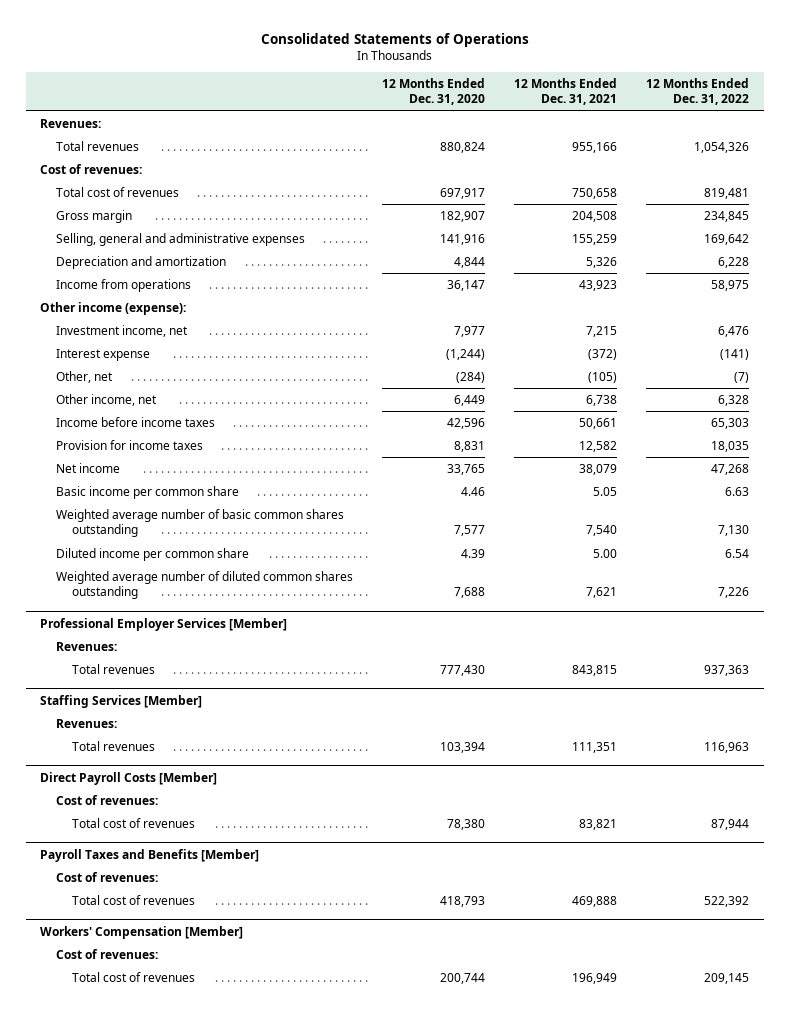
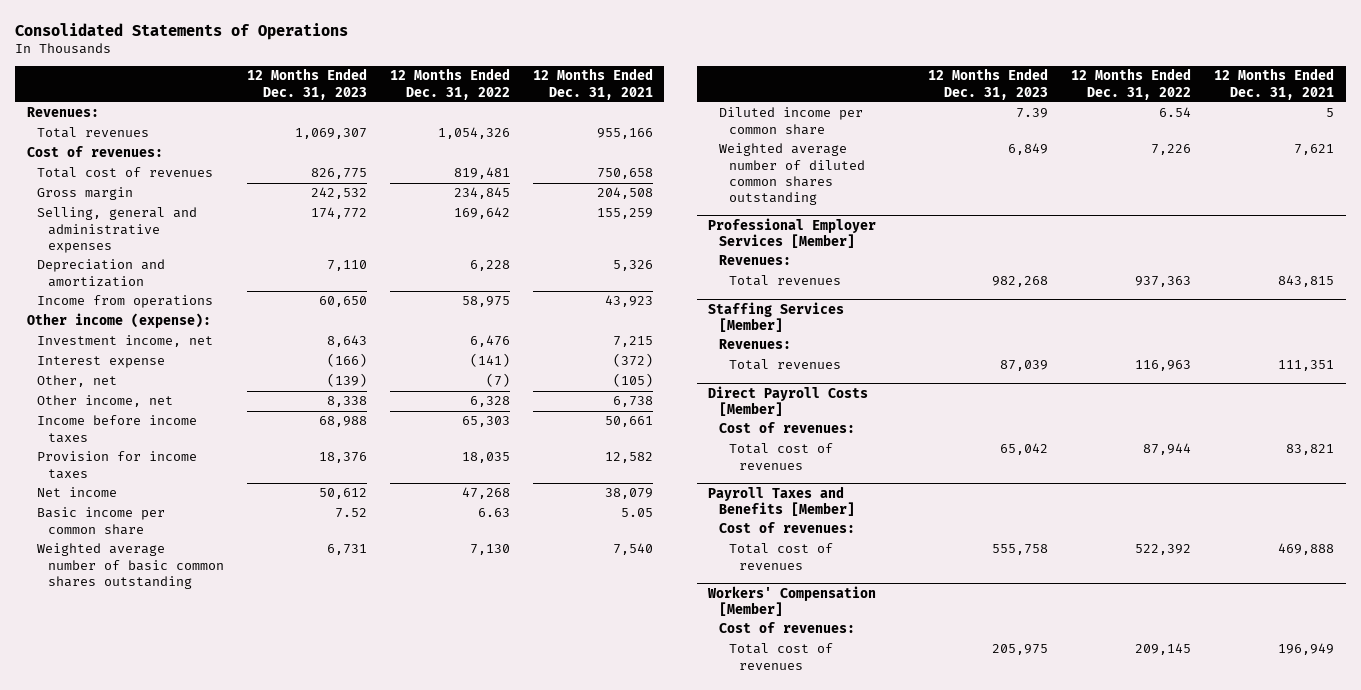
- | 12 Months Ended Dec. 31, 2020 | 12 Months Ended Dec. 31, 2021 | 12 Months Ended Dec. 31, 2022
+ | 12 Months Ended Dec. 31, 2023 | 12 Months Ended Dec. 31, 2022 | 12 Months Ended Dec. 31, 2021
- Diluted income per common share | 4.39 | 5.00 | 6.54
+ Diluted income per common share | 7.39 | 6.54 | 5

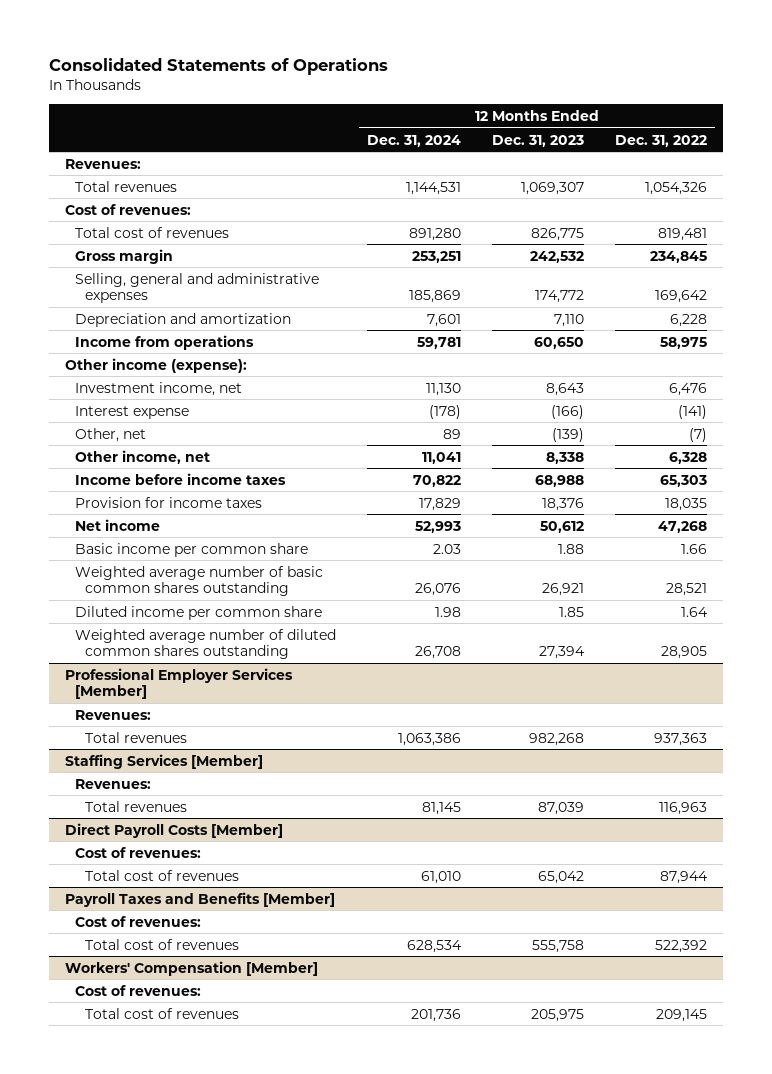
- | 12 Months Ended Dec. 31, 2023 | 12 Months Ended Dec. 31, 2022 | 12 Months Ended Dec. 31, 2021
+ | 12 Months Ended Dec. 31, 2024 | 12 Months Ended Dec. 31, 2023 | 12 Months Ended Dec. 31, 2022
- Basic income per common share | 7.52 | 6.63 | 5.05
- Weighted average number of basic common shares outstanding | 6,731 | 7,130 | 7,540
- Diluted income per common share | 7.39 | 6.54 | 5
- Weighted average number of diluted common shares outstanding | 6,849 | 7,226 | 7,621
+ Basic income per common share | 2.03 | 1.88 | 1.66
+ Weighted average number of basic common shares outstanding | 26,076 | 26,921 | 28,521
+ Diluted income per common share | 1.98 | 1.85 | 1.64
+ Weighted average number of diluted common shares outstanding | 26,708 | 27,394 | 28,905

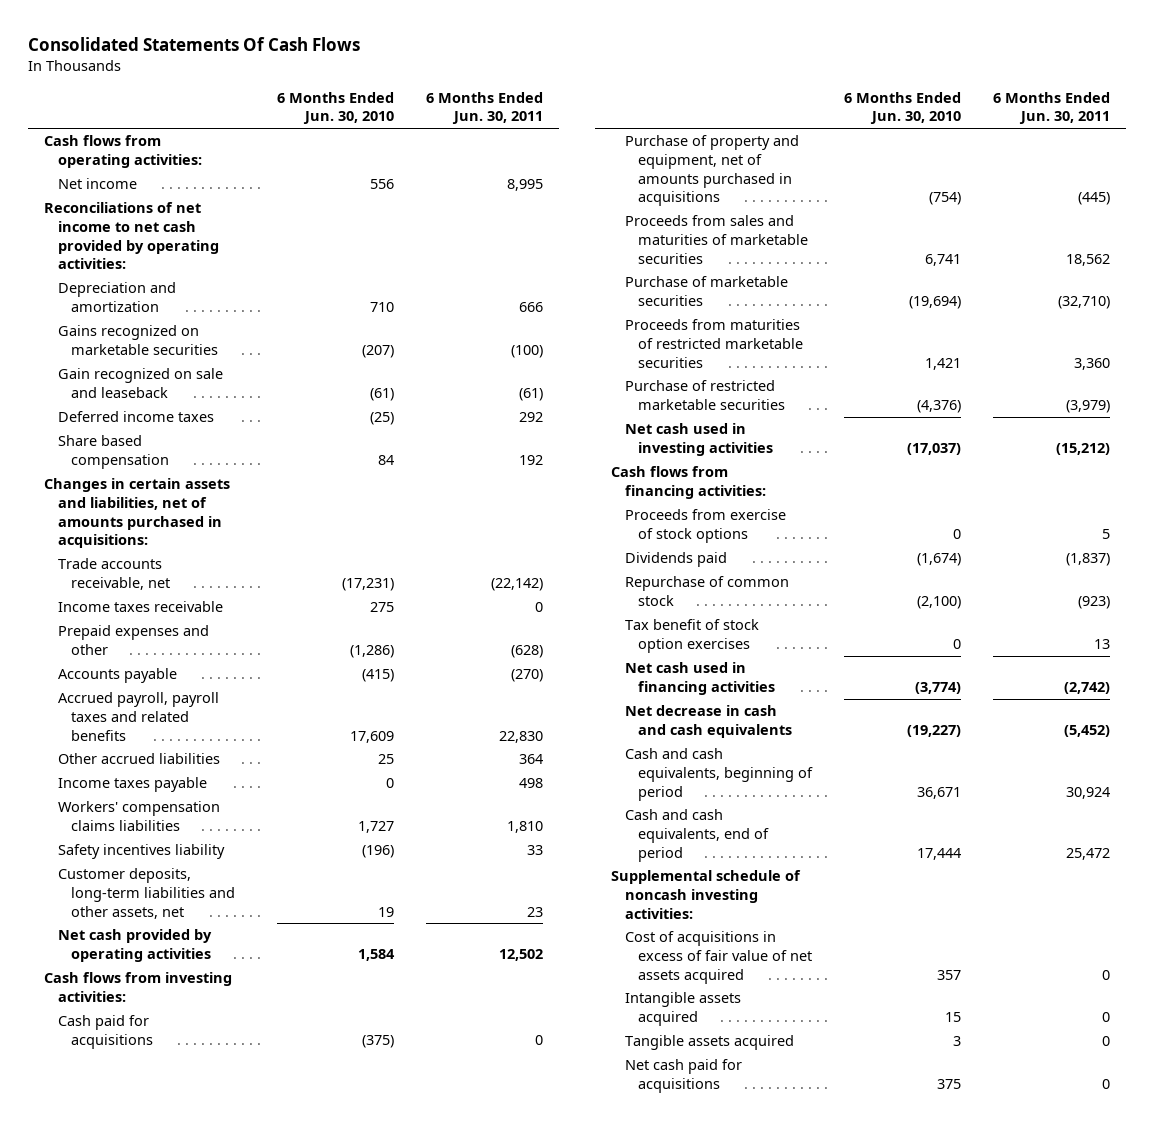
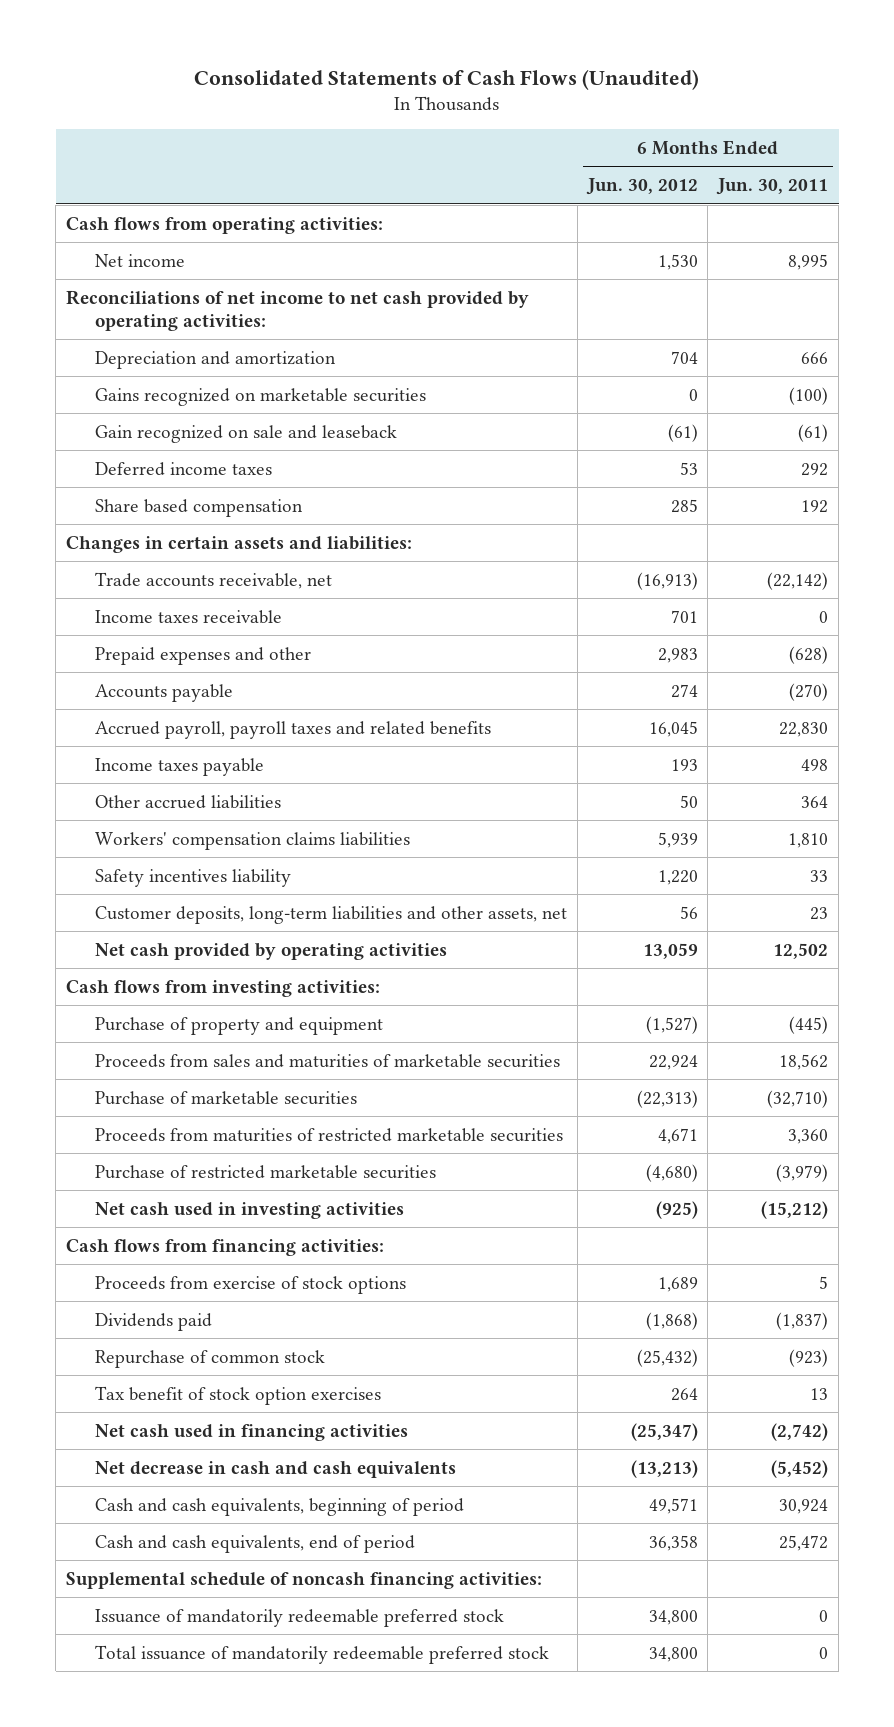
- Consolidated Statements Of Cash Flows
+ Consolidated Statements of Cash Flows (Unaudited)
- | 6 Months Ended Jun. 30, 2010 | 6 Months Ended Jun. 30, 2011
+ | 6 Months Ended Jun. 30, 2012 | 6 Months Ended Jun. 30, 2011
- Changes in certain assets and liabilities, net of amounts purchased in acquisitions:
+ Changes in certain assets and liabilities:
moved down: Other accrued liabilities | 50 | 364
- Cash paid for acquisitions | (375) | 0
- Purchase of property and equipment, net of amounts purchased in acquisitions | (754) | (445)
+ Purchase of property and equipment | (1,527) | (445)
- Supplemental schedule of noncash investing activities:
- Cost of acquisitions in excess of fair value of net assets acquired | 357 | 0
- Intangible assets acquired | 15 | 0
- Tangible assets acquired | 3 | 0
- Net cash paid for acquisitions | 375 | 0
+ Supplemental schedule of noncash financing activities:
+ Issuance of mandatorily redeemable preferred stock | 34,800 | 0
+ Total issuance of mandatorily redeemable preferred stock | 34,800 | 0

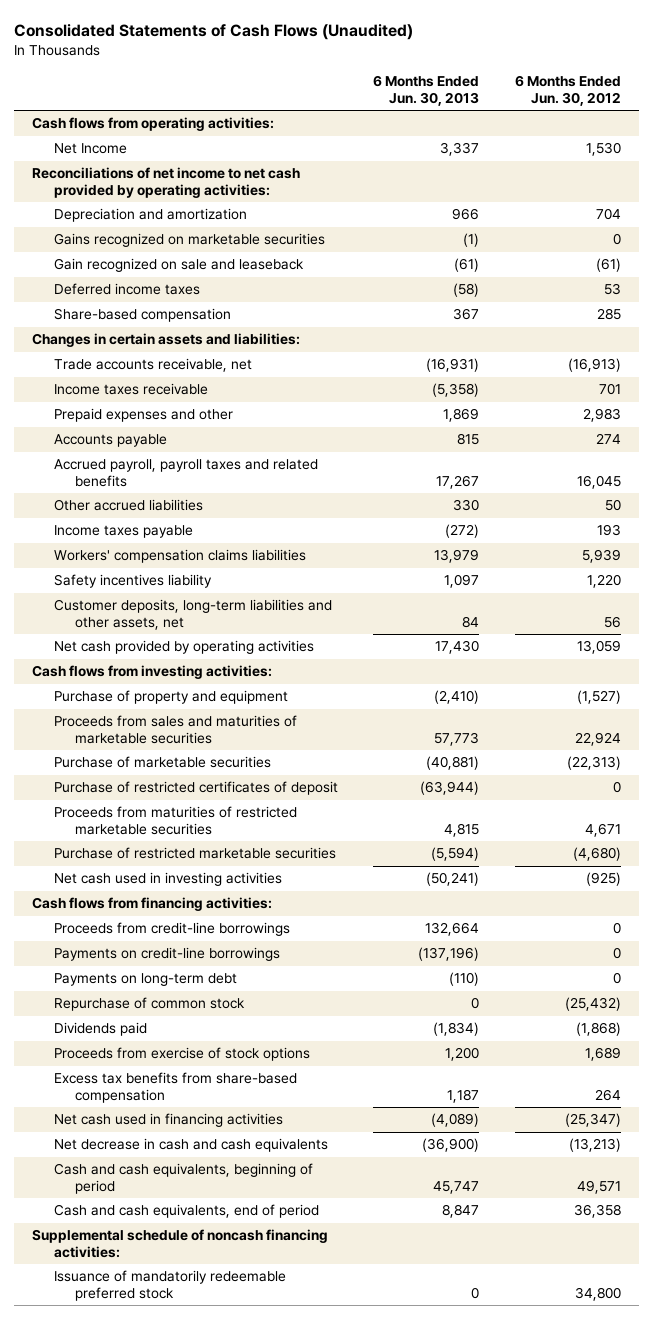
- | 6 Months Ended Jun. 30, 2012 | 6 Months Ended Jun. 30, 2011
+ | 6 Months Ended Jun. 30, 2013 | 6 Months Ended Jun. 30, 2012
- Net income | 1,530 | 8,995
+ Net Income | 3,337 | 1,530
- Share based compensation | 285 | 192
+ Share-based compensation | 367 | 285
moved down: Income taxes payable | (272) | 193
+ Purchase of restricted certificates of deposit | (63,944) | 0
+ Proceeds from credit-line borrowings | 132,664 | 0
+ Payments on credit-line borrowings | (137,196) | 0
+ Payments on long-term debt | (110) | 0
- Tax benefit of stock option exercises | 264 | 13
moved down: Dividends paid | (1,834) | (1,868)
moved down: Proceeds from exercise of stock options | 1,200 | 1,689
+ Excess tax benefits from share-based compensation | 1,187 | 264
- Total issuance of mandatorily redeemable preferred stock | 34,800 | 0

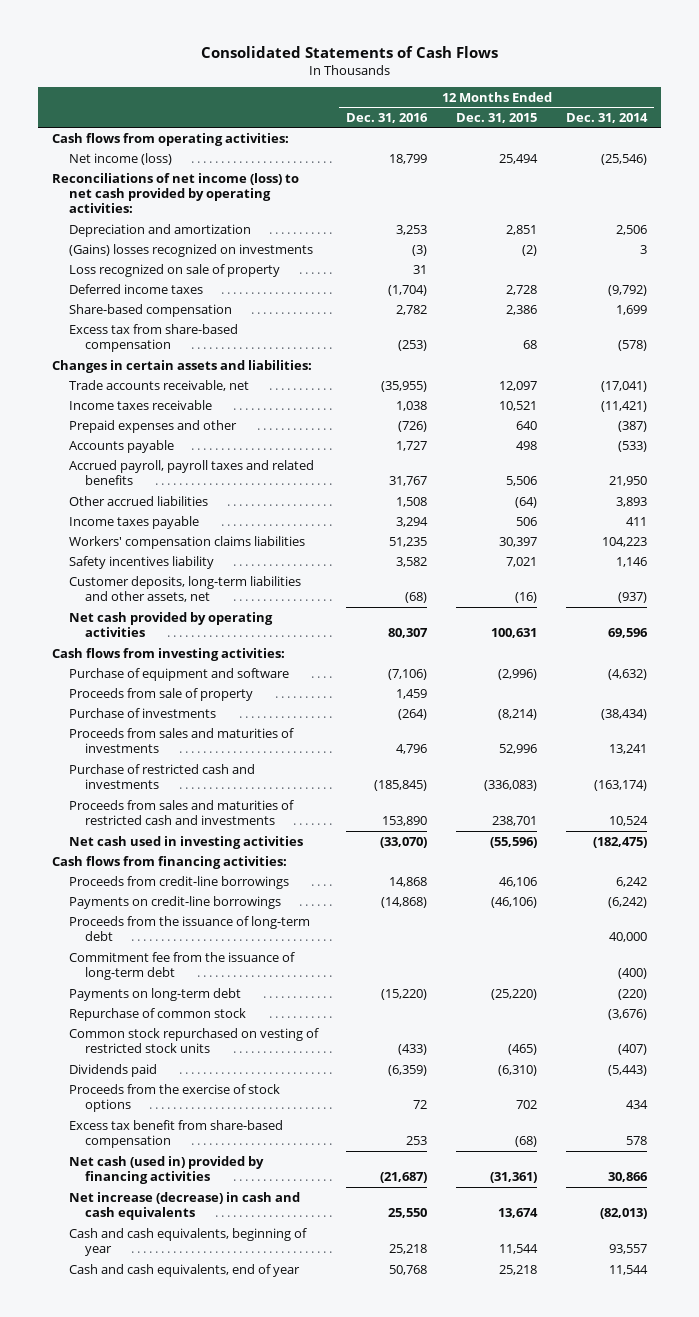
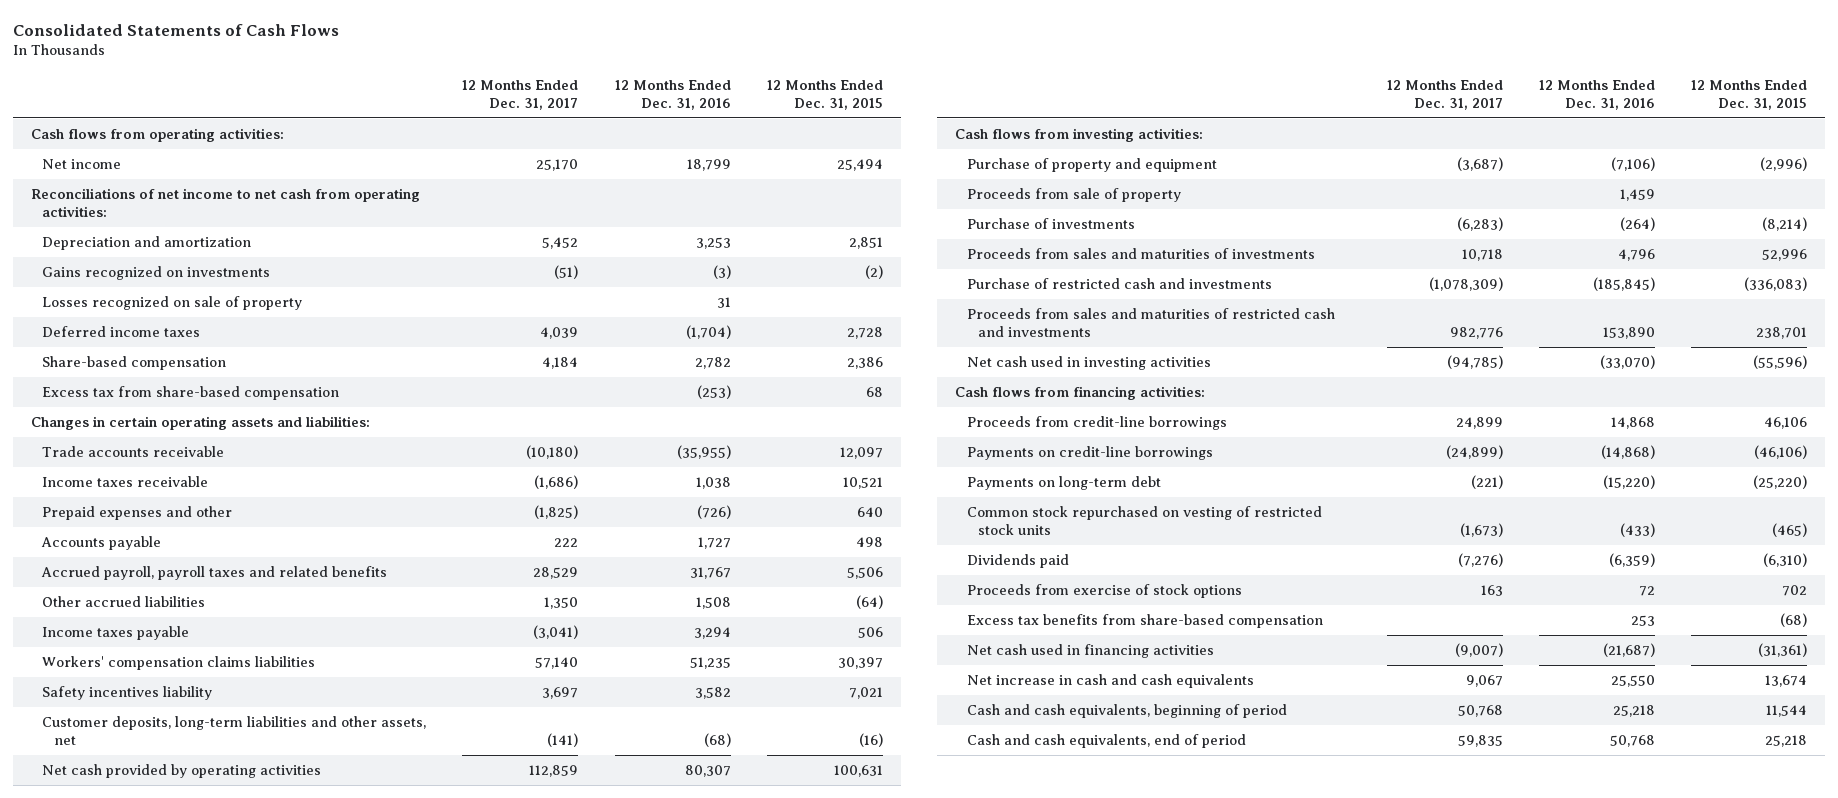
- | 12 Months Ended Dec. 31, 2016 | 12 Months Ended Dec. 31, 2015 | 12 Months Ended Dec. 31, 2014
+ | 12 Months Ended Dec. 31, 2017 | 12 Months Ended Dec. 31, 2016 | 12 Months Ended Dec. 31, 2015
- Net income (loss) | 18,799 | 25,494 | (25,546)
- Reconciliations of net income (loss) to net cash provided by operating activities:
+ Net income | 25,170 | 18,799 | 25,494
+ Reconciliations of net income to net cash from operating activities:
- (Gains) losses recognized on investments | (3) | (2) | 3
- Loss recognized on sale of property | 31 | |
+ Gains recognized on investments | (51) | (3) | (2)
+ Losses recognized on sale of property | | 31 |
- Changes in certain assets and liabilities:
- Trade accounts receivable, net | (35,955) | 12,097 | (17,041)
+ Changes in certain operating assets and liabilities:
+ Trade accounts receivable | (10,180) | (35,955) | 12,097
- Purchase of equipment and software | (7,106) | (2,996) | (4,632)
+ Purchase of property and equipment | (3,687) | (7,106) | (2,996)
- Proceeds from the issuance of long-term debt | | | 40,000
- Commitment fee from the issuance of long-term debt | | | (400)
- Repurchase of common stock | | | (3,676)
- Proceeds from the exercise of stock options | 72 | 702 | 434
- Excess tax benefit from share-based compensation | 253 | (68) | 578
- Net cash (used in) provided by financing activities | (21,687) | (31,361) | 30,866
- Net increase (decrease) in cash and cash equivalents | 25,550 | 13,674 | (82,013)
- Cash and cash equivalents, beginning of year | 25,218 | 11,544 | 93,557
- Cash and cash equivalents, end of year | 50,768 | 25,218 | 11,544
+ Proceeds from exercise of stock options | 163 | 72 | 702
+ Excess tax benefits from share-based compensation | | 253 | (68)
+ Net cash used in financing activities | (9,007) | (21,687) | (31,361)
+ Net increase in cash and cash equivalents | 9,067 | 25,550 | 13,674
+ Cash and cash equivalents, beginning of period | 50,768 | 25,218 | 11,544
+ Cash and cash equivalents, end of period | 59,835 | 50,768 | 25,218

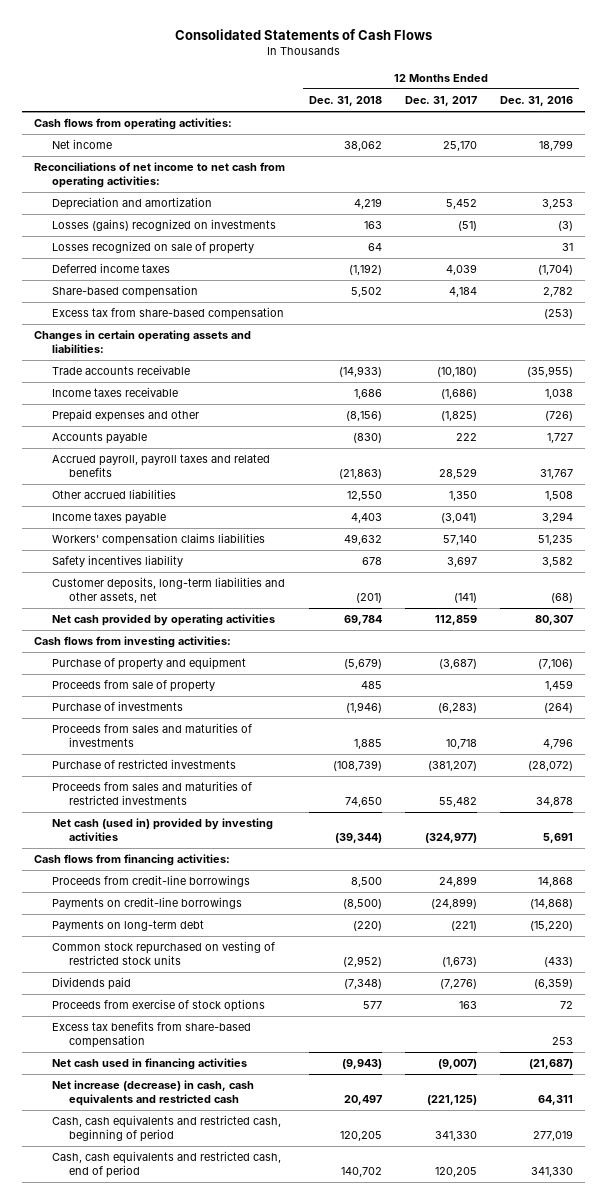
- | 12 Months Ended Dec. 31, 2017 | 12 Months Ended Dec. 31, 2016 | 12 Months Ended Dec. 31, 2015
+ | 12 Months Ended Dec. 31, 2018 | 12 Months Ended Dec. 31, 2017 | 12 Months Ended Dec. 31, 2016
- Gains recognized on investments | (51) | (3) | (2)
+ Losses (gains) recognized on investments | 163 | (51) | (3)
- Purchase of restricted cash and investments | (1,078,309) | (185,845) | (336,083)
- Proceeds from sales and maturities of restricted cash and investments | 982,776 | 153,890 | 238,701
- Net cash used in investing activities | (94,785) | (33,070) | (55,596)
+ Purchase of restricted investments | (108,739) | (381,207) | (28,072)
+ Proceeds from sales and maturities of restricted investments | 74,650 | 55,482 | 34,878
+ Net cash (used in) provided by investing activities | (39,344) | (324,977) | 5,691
- Net increase in cash and cash equivalents | 9,067 | 25,550 | 13,674
- Cash and cash equivalents, beginning of period | 50,768 | 25,218 | 11,544
- Cash and cash equivalents, end of period | 59,835 | 50,768 | 25,218
+ Net increase (decrease) in cash, cash equivalents and restricted cash | 20,497 | (221,125) | 64,311
+ Cash, cash equivalents and restricted cash, beginning of period | 120,205 | 341,330 | 277,019
+ Cash, cash equivalents and restricted cash, end of period | 140,702 | 120,205 | 341,330

